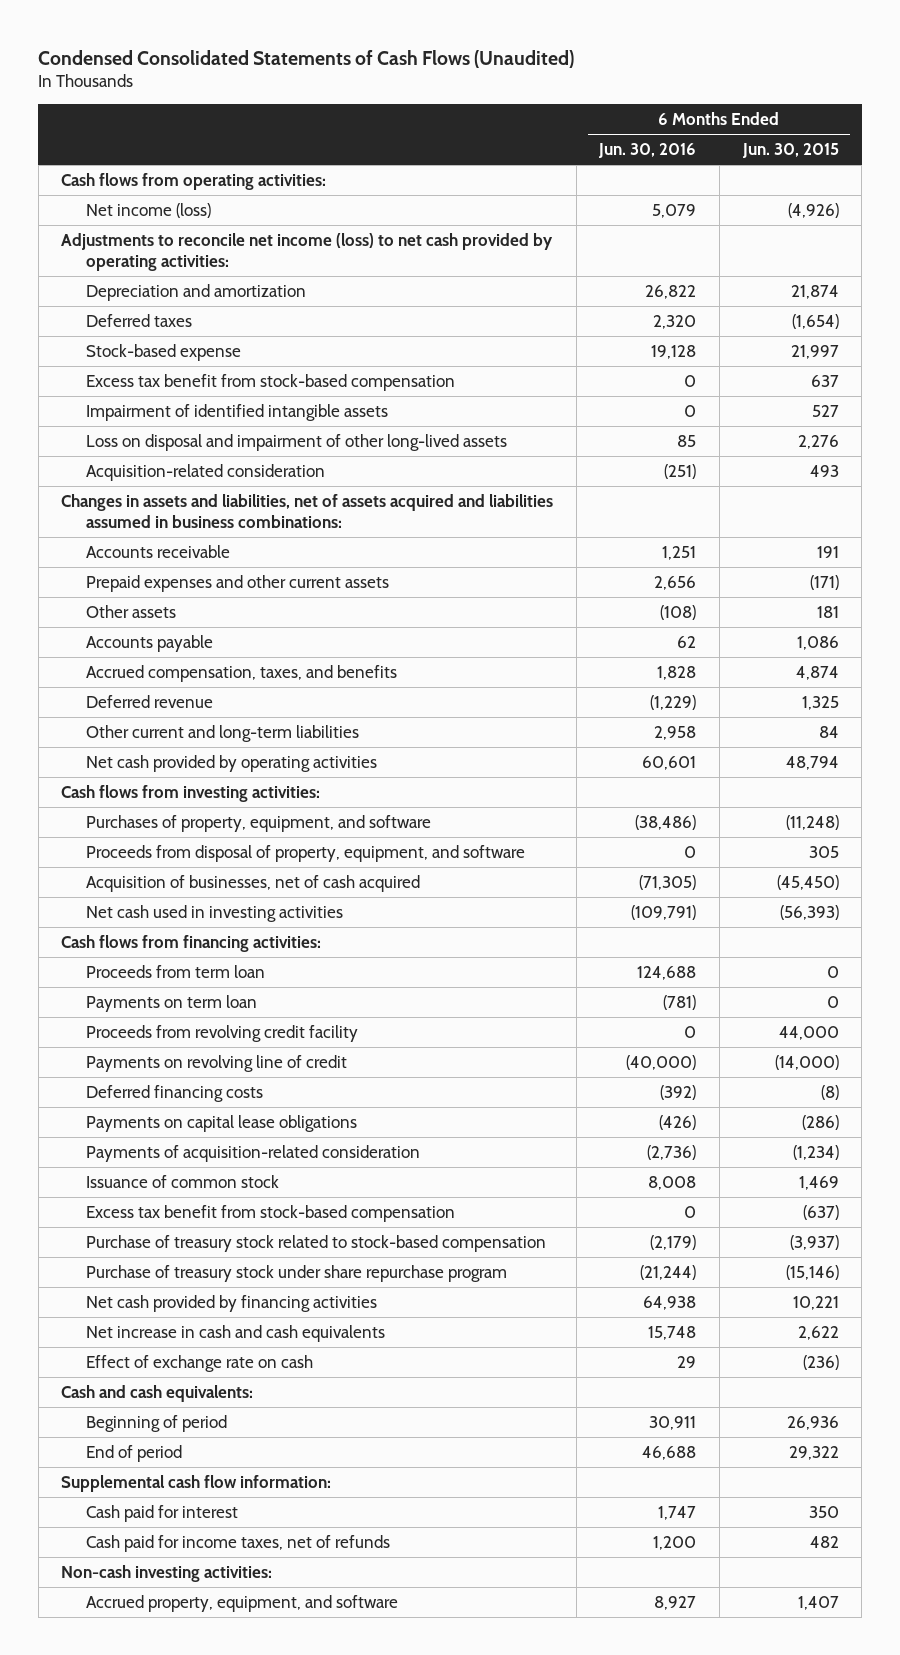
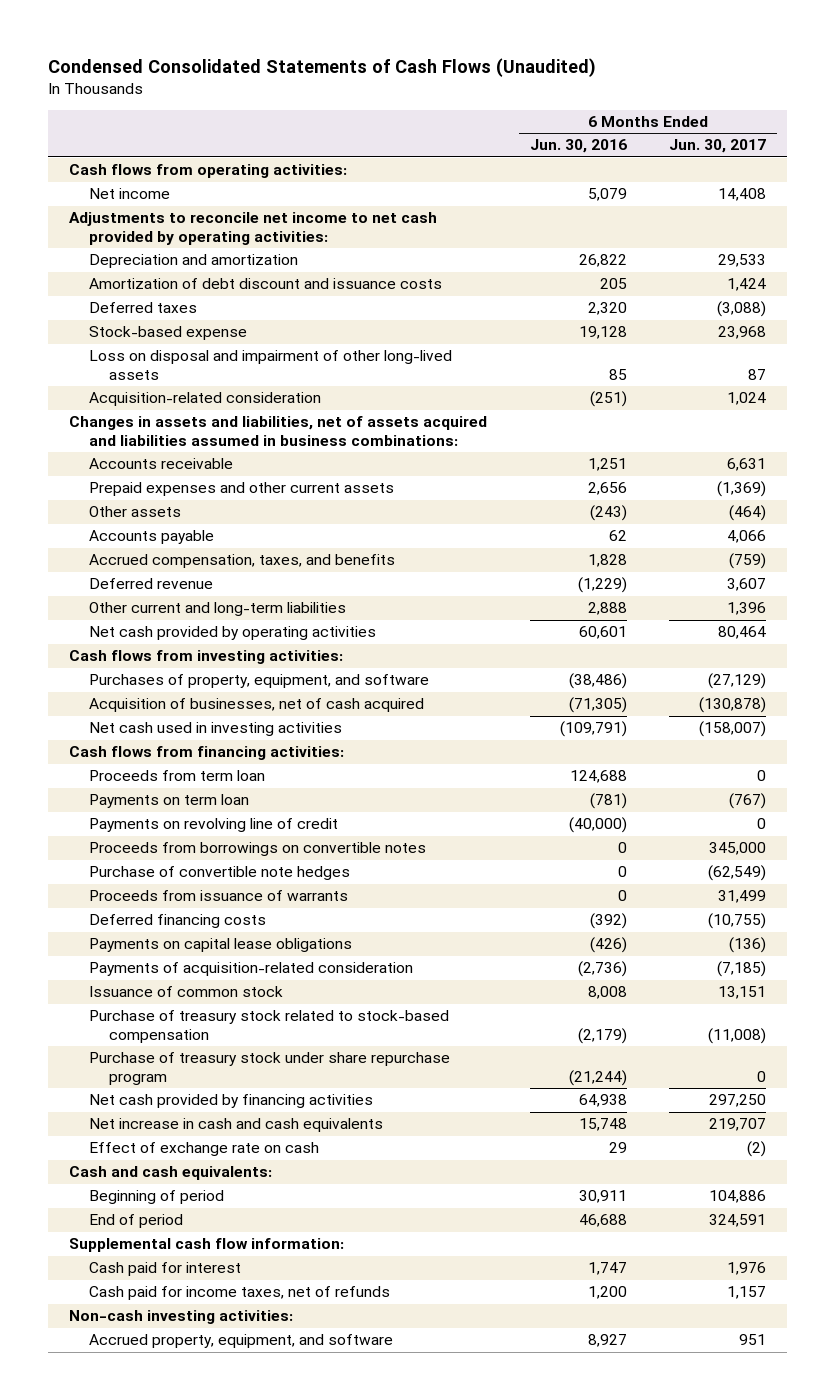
- | 6 Months Ended Jun. 30, 2016 | 6 Months Ended Jun. 30, 2015
+ | 6 Months Ended Jun. 30, 2016 | 6 Months Ended Jun. 30, 2017
- Net income (loss) | 5,079 | (4,926)
- Adjustments to reconcile net income (loss) to net cash provided by operating activities:
+ Net income | 5,079 | 14,408
+ Adjustments to reconcile net income to net cash provided by operating activities:
+ Amortization of debt discount and issuance costs | 205 | 1,424
- Excess tax benefit from stock-based compensation | 0 | 637
- Impairment of identified intangible assets | 0 | 527
- Other assets | (108) | 181
+ Other assets | (243) | (464)
- Other current and long-term liabilities | 2,958 | 84
+ Other current and long-term liabilities | 2,888 | 1,396
- Proceeds from disposal of property, equipment, and software | 0 | 305
- Proceeds from revolving credit facility | 0 | 44,000
+ Proceeds from borrowings on convertible notes | 0 | 345,000
+ Purchase of convertible note hedges | 0 | (62,549)
+ Proceeds from issuance of warrants | 0 | 31,499
- Excess tax benefit from stock-based compensation | 0 | (637)

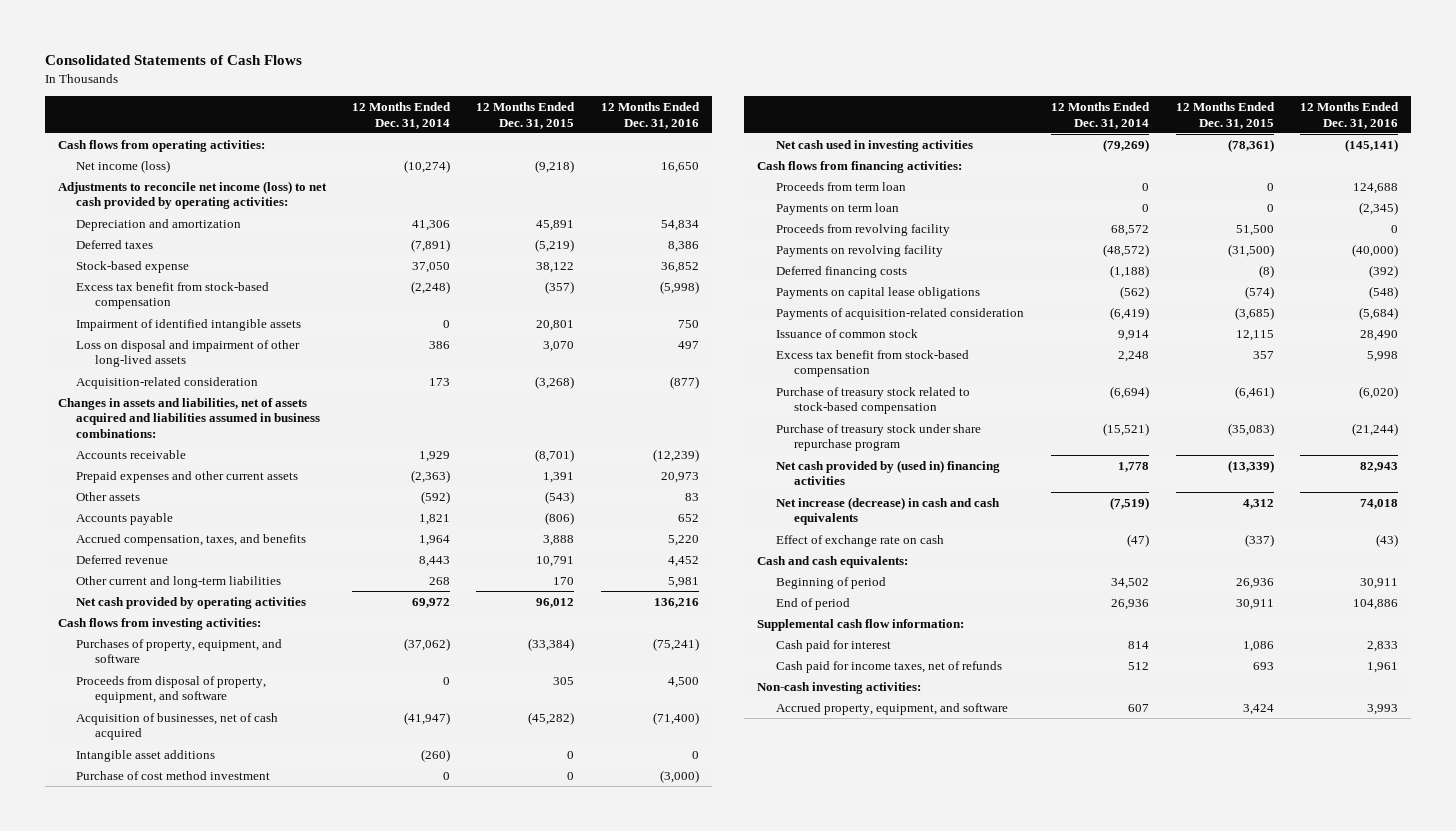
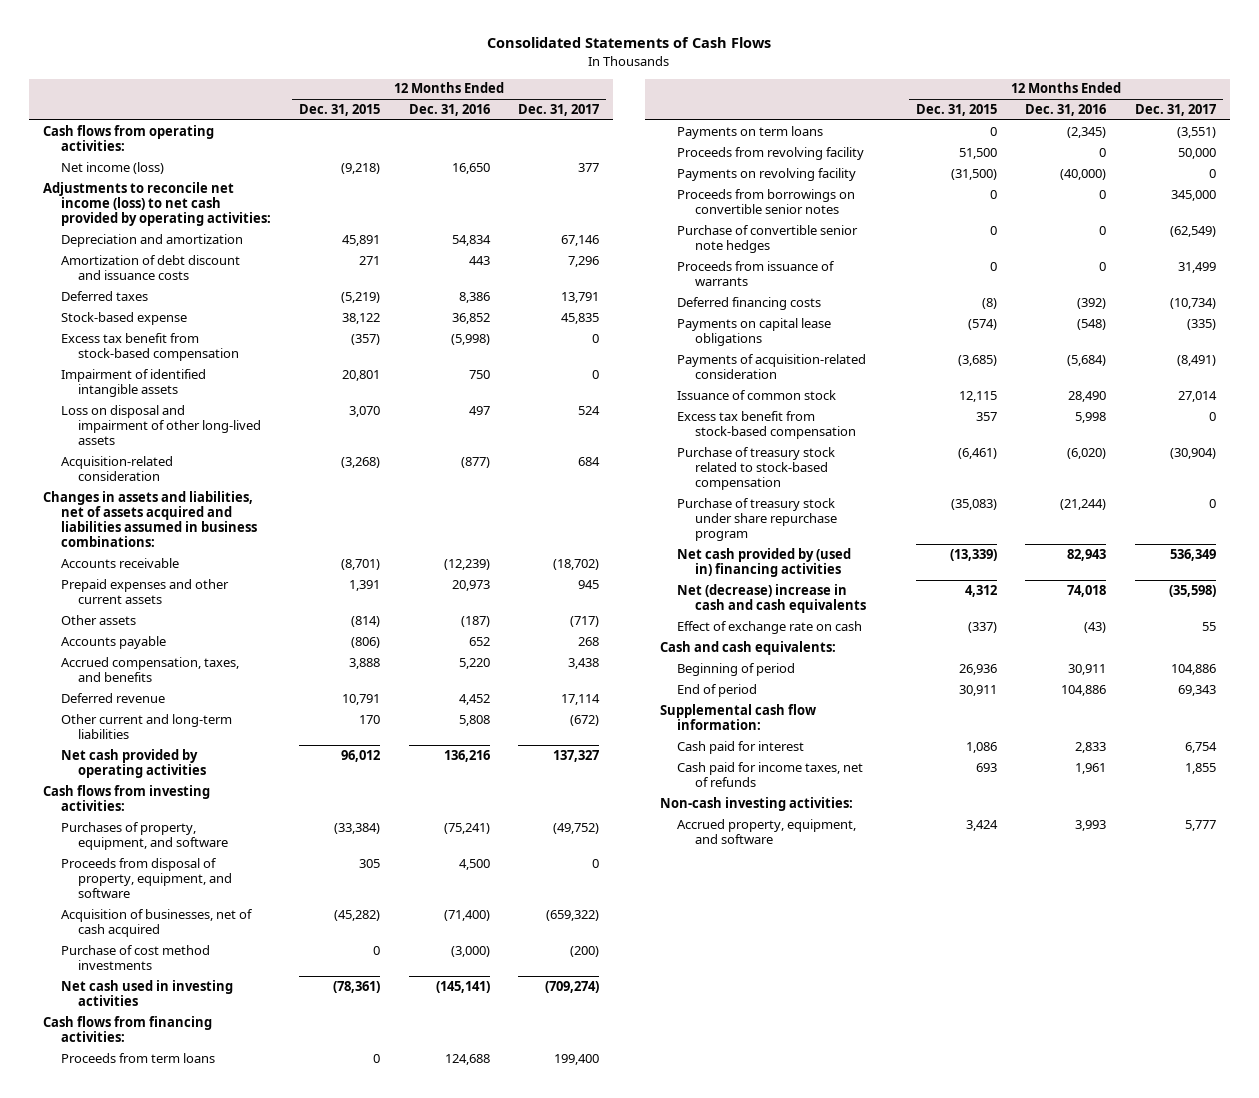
- | 12 Months Ended Dec. 31, 2014 | 12 Months Ended Dec. 31, 2015 | 12 Months Ended Dec. 31, 2016
+ | 12 Months Ended Dec. 31, 2015 | 12 Months Ended Dec. 31, 2016 | 12 Months Ended Dec. 31, 2017
+ Amortization of debt discount and issuance costs | 271 | 443 | 7,296
- Other assets | (592) | (543) | 83
+ Other assets | (814) | (187) | (717)
- Other current and long-term liabilities | 268 | 170 | 5,981
+ Other current and long-term liabilities | 170 | 5,808 | (672)
- Intangible asset additions | (260) | 0 | 0
- Purchase of cost method investment | 0 | 0 | (3,000)
+ Purchase of cost method investments | 0 | (3,000) | (200)
- Proceeds from term loan | 0 | 0 | 124,688
- Payments on term loan | 0 | 0 | (2,345)
+ Proceeds from term loans | 0 | 124,688 | 199,400
+ Payments on term loans | 0 | (2,345) | (3,551)
+ Proceeds from borrowings on convertible senior notes | 0 | 0 | 345,000
+ Purchase of convertible senior note hedges | 0 | 0 | (62,549)
+ Proceeds from issuance of warrants | 0 | 0 | 31,499
- Net increase (decrease) in cash and cash equivalents | (7,519) | 4,312 | 74,018
+ Net (decrease) increase in cash and cash equivalents | 4,312 | 74,018 | (35,598)

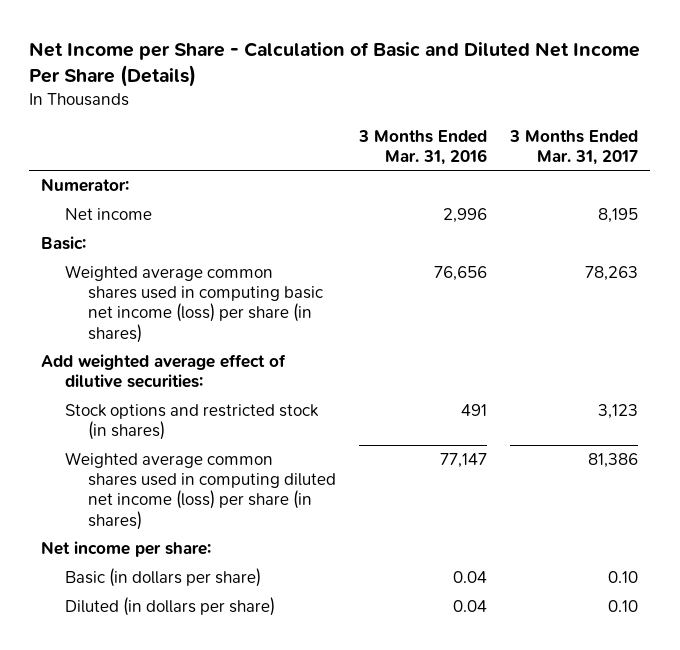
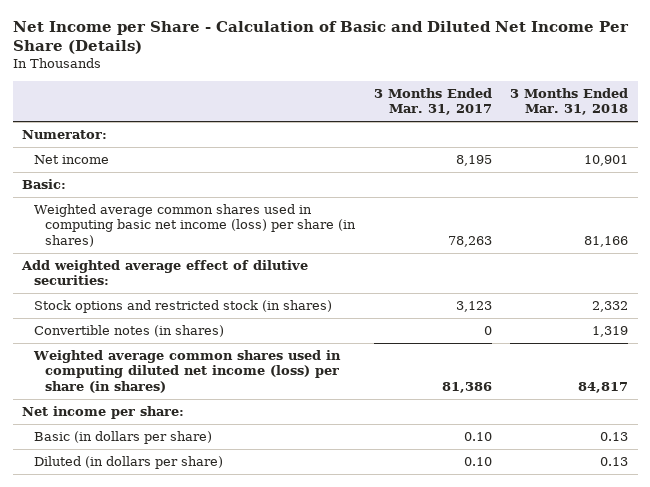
- | 3 Months Ended Mar. 31, 2016 | 3 Months Ended Mar. 31, 2017
+ | 3 Months Ended Mar. 31, 2017 | 3 Months Ended Mar. 31, 2018
+ Convertible notes (in shares) | 0 | 1,319

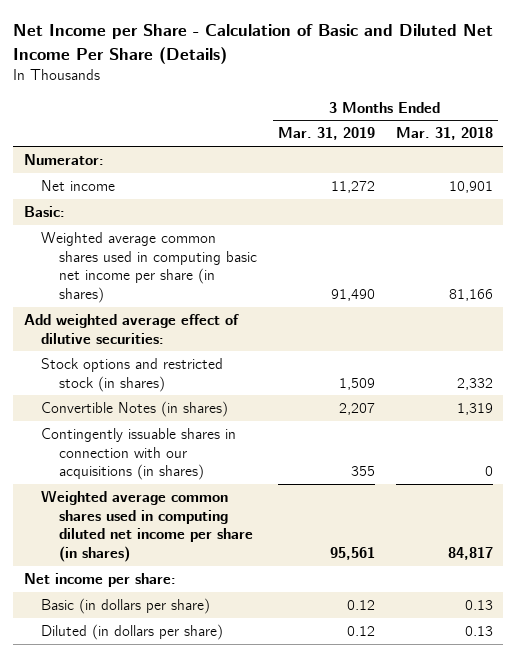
- | 3 Months Ended Mar. 31, 2017 | 3 Months Ended Mar. 31, 2018
+ | 3 Months Ended Mar. 31, 2019 | 3 Months Ended Mar. 31, 2018
- Weighted average common shares used in computing basic net income (loss) per share (in shares) | 78,263 | 81,166
+ Weighted average common shares used in computing basic net income per share (in shares) | 91,490 | 81,166
- Convertible notes (in shares) | 0 | 1,319
- Weighted average common shares used in computing diluted net income (loss) per share (in shares) | 81,386 | 84,817
+ Convertible Notes (in shares) | 2,207 | 1,319
+ Contingently issuable shares in connection with our acquisitions (in shares) | 355 | 0
+ Weighted average common shares used in computing diluted net income per share (in shares) | 95,561 | 84,817

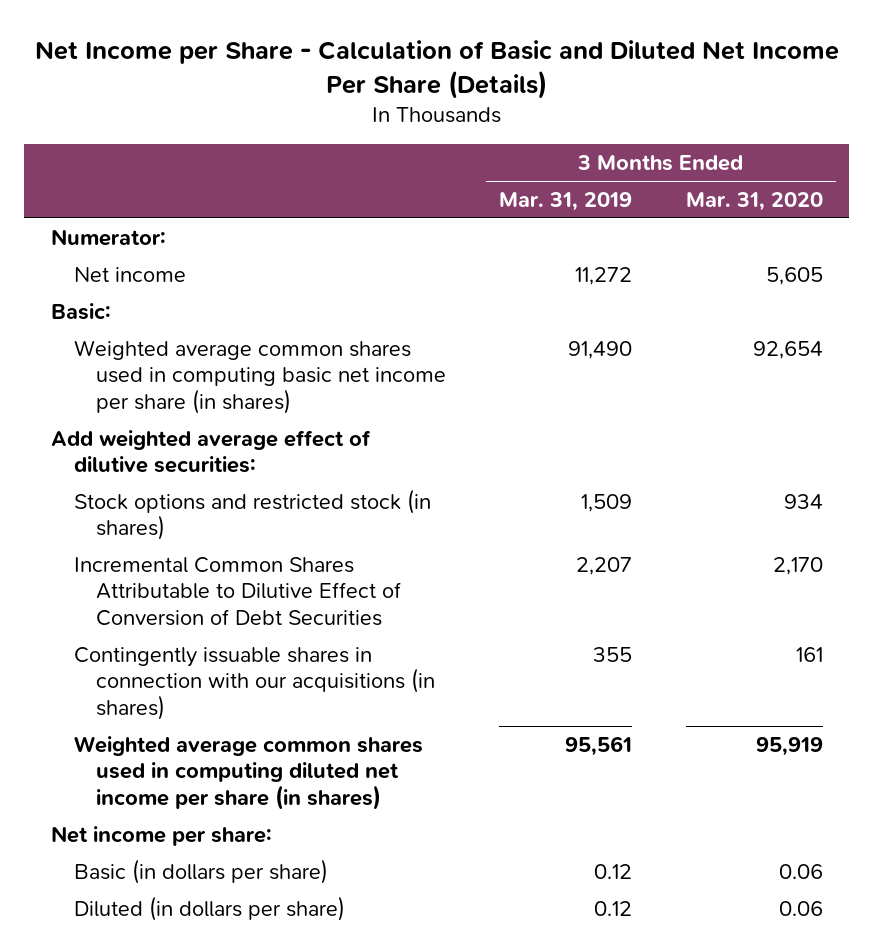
- | 3 Months Ended Mar. 31, 2019 | 3 Months Ended Mar. 31, 2018
+ | 3 Months Ended Mar. 31, 2019 | 3 Months Ended Mar. 31, 2020
- Convertible Notes (in shares) | 2,207 | 1,319
+ Incremental Common Shares Attributable to Dilutive Effect of Conversion of Debt Securities | 2,207 | 2,170

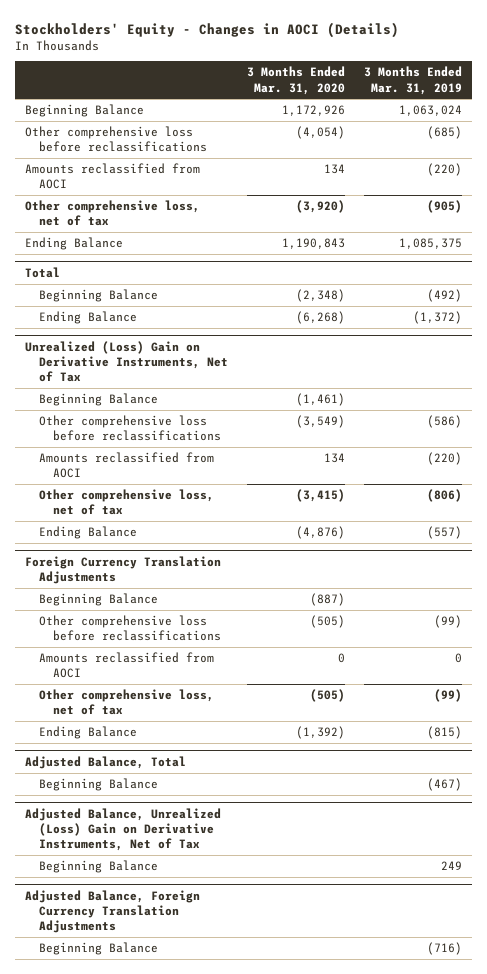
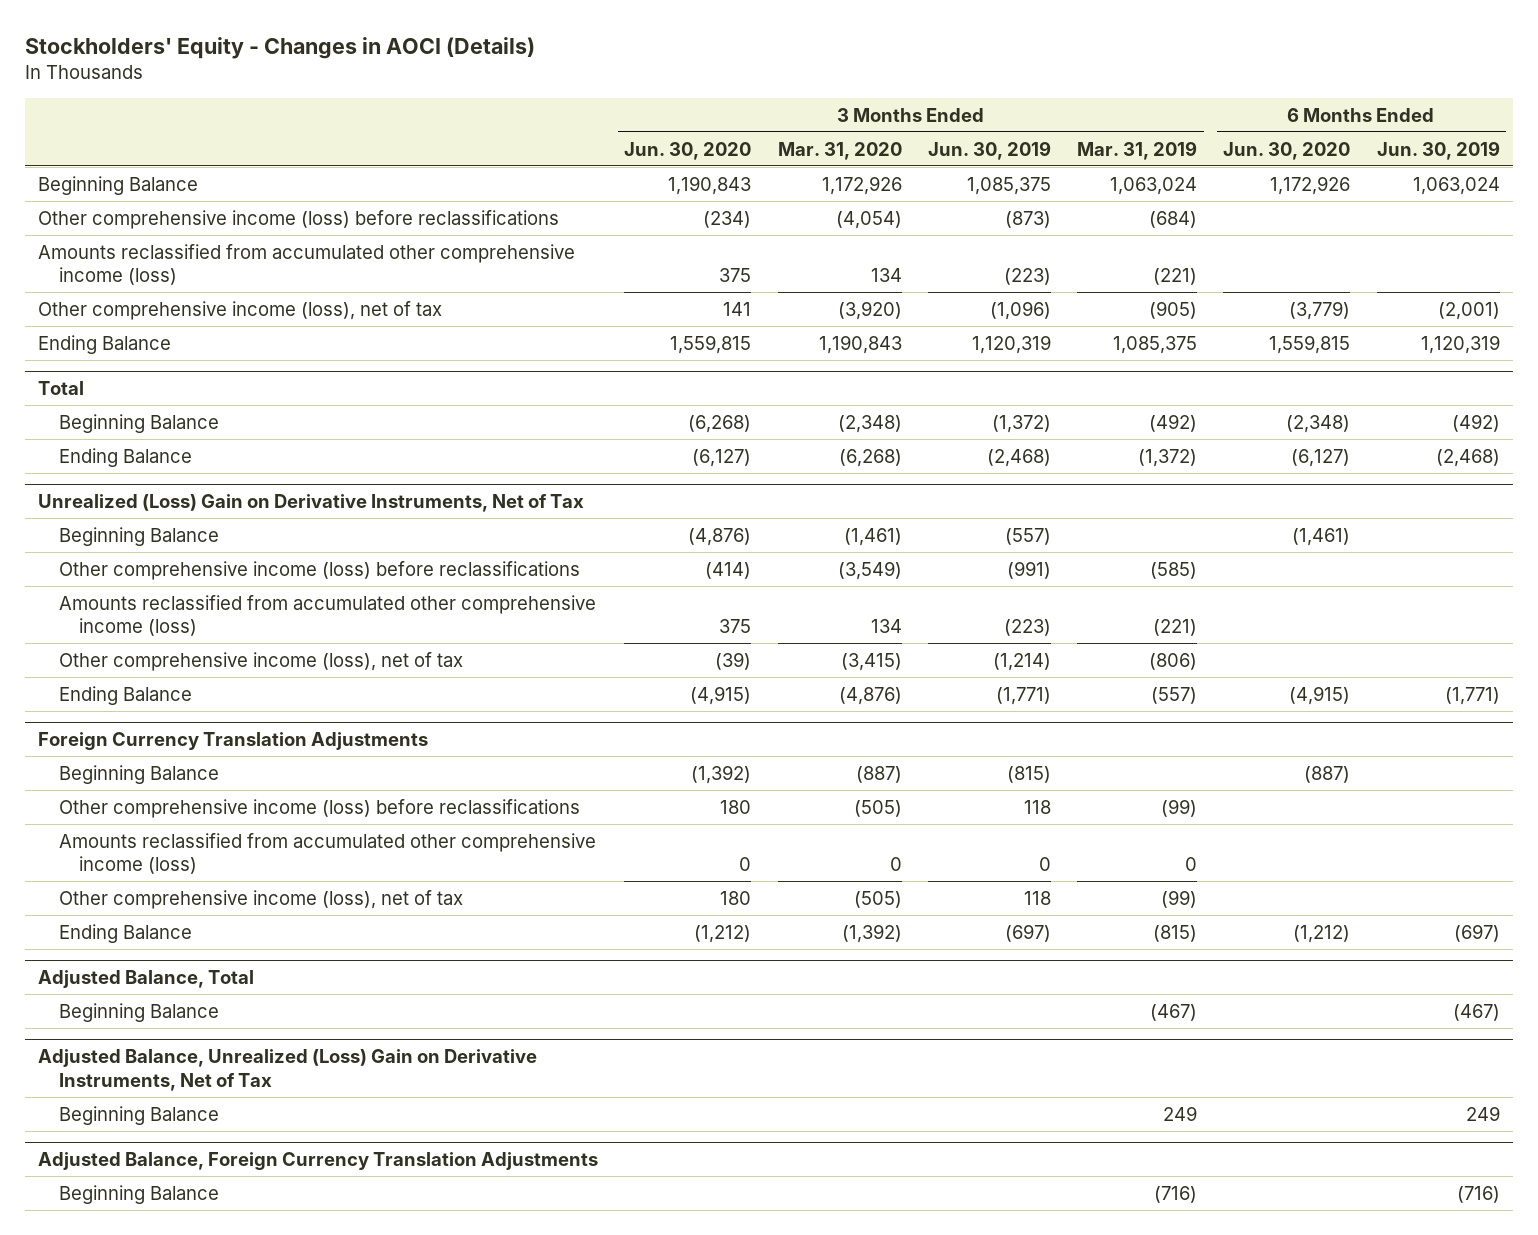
- | 3 Months Ended Mar. 31, 2020 | 3 Months Ended Mar. 31, 2019
+ | 3 Months Ended Jun. 30, 2020 | 3 Months Ended Mar. 31, 2020 | 3 Months Ended Jun. 30, 2019 | 3 Months Ended Mar. 31, 2019 | 6 Months Ended Jun. 30, 2020 | 6 Months Ended Jun. 30, 2019
- Other comprehensive loss before reclassifications | (4,054) | (685)
- Amounts reclassified from AOCI | 134 | (220)
- Other comprehensive loss, net of tax | (3,920) | (905)
+ Other comprehensive income (loss) before reclassifications | (234) | (4,054) | (873) | (684) | |
+ Amounts reclassified from accumulated other comprehensive income (loss) | 375 | 134 | (223) | (221) | |
+ Other comprehensive income (loss), net of tax | 141 | (3,920) | (1,096) | (905) | (3,779) | (2,001)
@ Unrealized (Loss) Gain on Derivative Instruments, Net of Tax
- Other comprehensive loss before reclassifications | (3,549) | (586)
- Amounts reclassified from AOCI | 134 | (220)
- Other comprehensive loss, net of tax | (3,415) | (806)
+ Other comprehensive income (loss) before reclassifications | (414) | (3,549) | (991) | (585) | |
+ Amounts reclassified from accumulated other comprehensive income (loss) | 375 | 134 | (223) | (221) | |
+ Other comprehensive income (loss), net of tax | (39) | (3,415) | (1,214) | (806) | |
@ Foreign Currency Translation Adjustments
- Other comprehensive loss before reclassifications | (505) | (99)
- Amounts reclassified from AOCI | 0 | 0
- Other comprehensive loss, net of tax | (505) | (99)
+ Other comprehensive income (loss) before reclassifications | 180 | (505) | 118 | (99) | |
+ Amounts reclassified from accumulated other comprehensive income (loss) | 0 | 0 | 0 | 0 | |
+ Other comprehensive income (loss), net of tax | 180 | (505) | 118 | (99) | |

